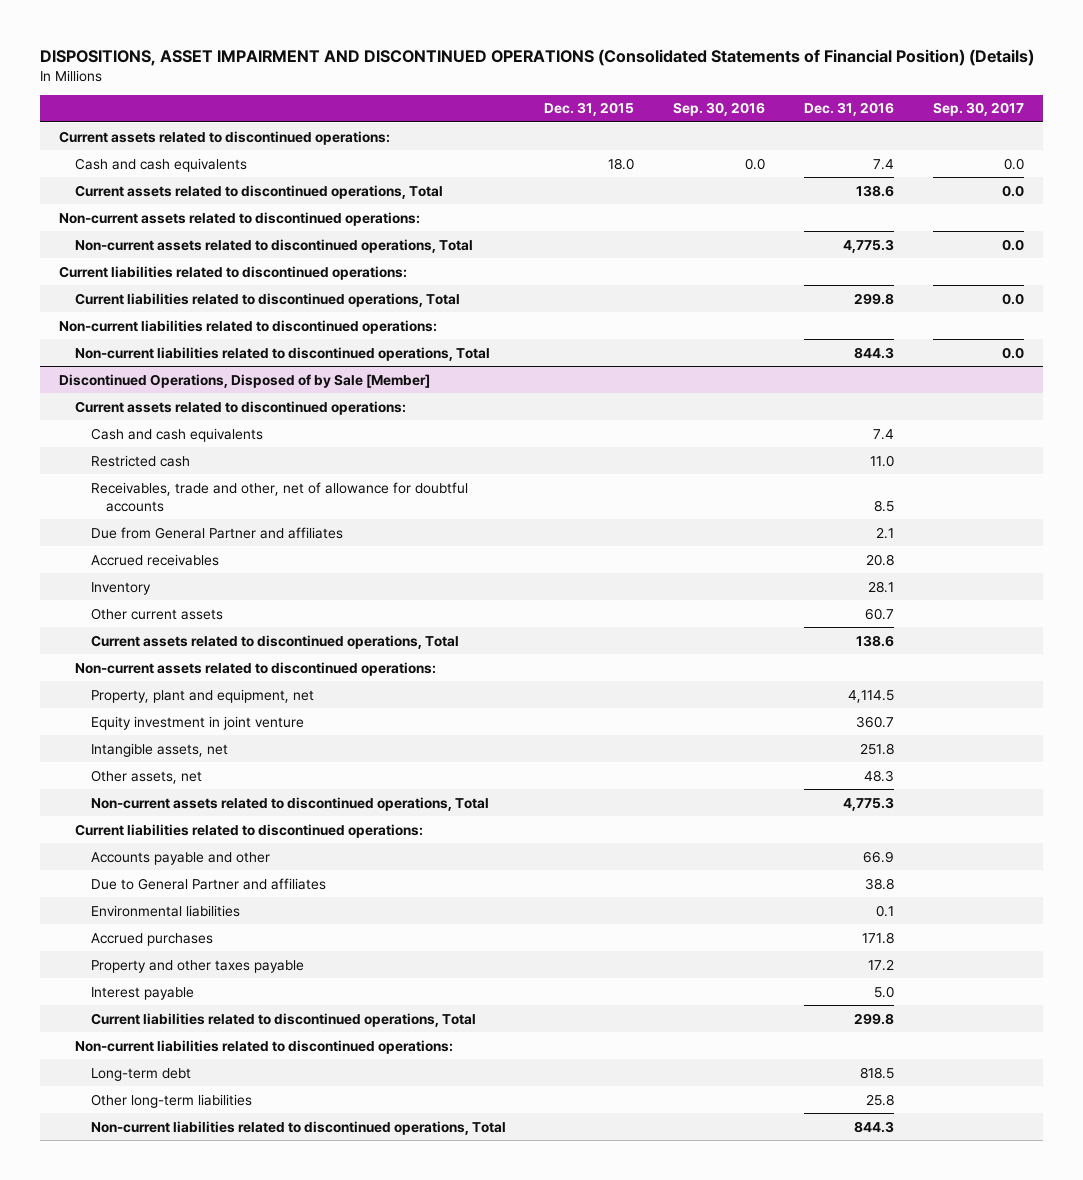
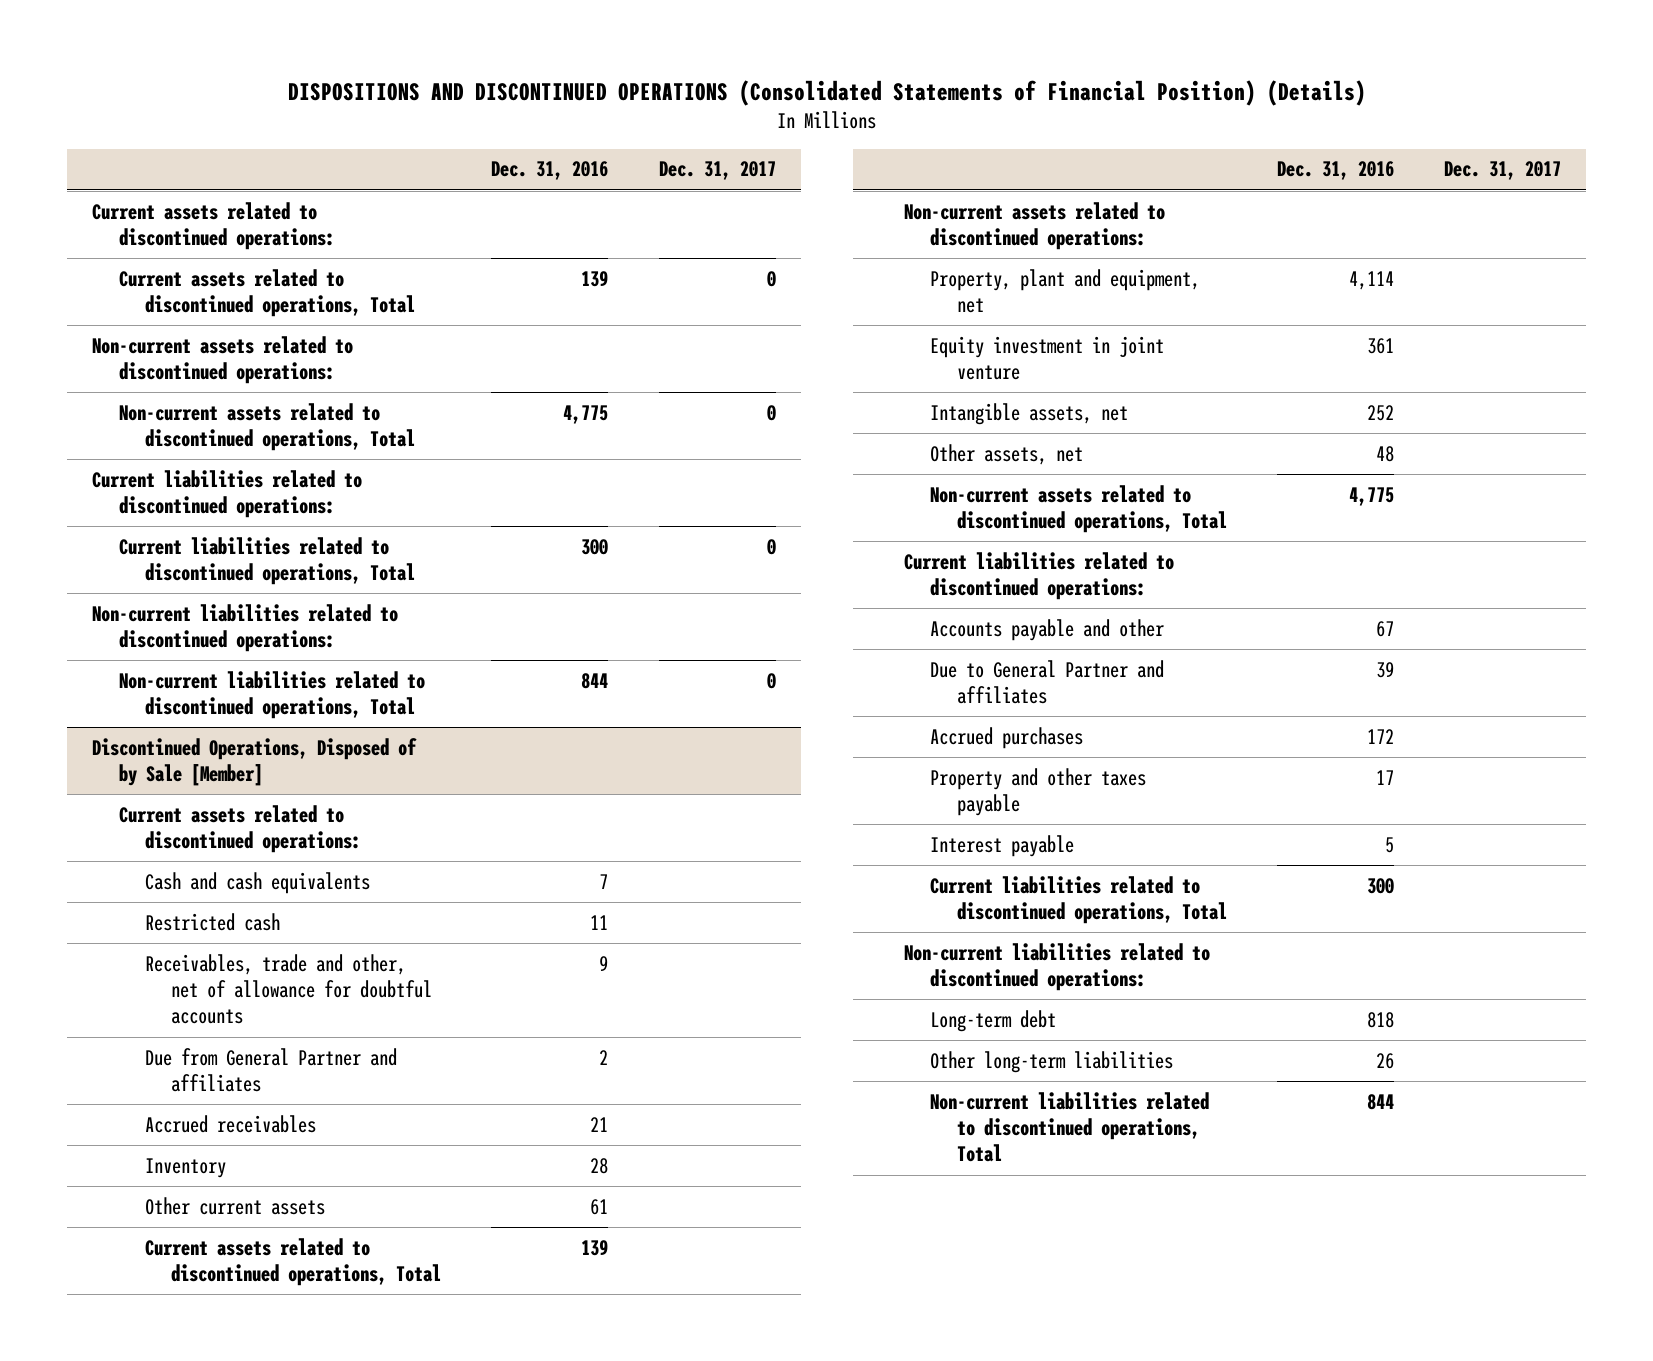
- DISPOSITIONS, ASSET IMPAIRMENT AND DISCONTINUED OPERATIONS (Consolidated Statements of Financial Position) (Details)
+ DISPOSITIONS AND DISCONTINUED OPERATIONS (Consolidated Statements of Financial Position) (Details)
- | Dec. 31, 2015 | Sep. 30, 2016 | Dec. 31, 2016 | Sep. 30, 2017
+ | Dec. 31, 2016 | Dec. 31, 2017
- Cash and cash equivalents | 18.0 | 0.0 | 7.4 | 0.0
- Current assets related to discontinued operations, Total | | | 138.6 | 0.0
+ Current assets related to discontinued operations, Total | 139 | 0
- Non-current assets related to discontinued operations, Total | | | 4,775.3 | 0.0
+ Non-current assets related to discontinued operations, Total | 4,775 | 0
- Current liabilities related to discontinued operations, Total | | | 299.8 | 0.0
+ Current liabilities related to discontinued operations, Total | 300 | 0
- Non-current liabilities related to discontinued operations, Total | | | 844.3 | 0.0
+ Non-current liabilities related to discontinued operations, Total | 844 | 0
@ Discontinued Operations, Disposed of by Sale [Member]
- Cash and cash equivalents | | | 7.4 |
- Restricted cash | | | 11.0 |
- Receivables, trade and other, net of allowance for doubtful accounts | | | 8.5 |
- Due from General Partner and affiliates | | | 2.1 |
- Accrued receivables | | | 20.8 |
- Inventory | | | 28.1 |
- Other current assets | | | 60.7 |
- Current assets related to discontinued operations, Total | | | 138.6 |
+ Cash and cash equivalents | 7 |
+ Restricted cash | 11 |
+ Receivables, trade and other, net of allowance for doubtful accounts | 9 |
+ Due from General Partner and affiliates | 2 |
+ Accrued receivables | 21 |
+ Inventory | 28 |
+ Other current assets | 61 |
+ Current assets related to discontinued operations, Total | 139 |
- Property, plant and equipment, net | | | 4,114.5 |
- Equity investment in joint venture | | | 360.7 |
- Intangible assets, net | | | 251.8 |
- Other assets, net | | | 48.3 |
- Non-current assets related to discontinued operations, Total | | | 4,775.3 |
+ Property, plant and equipment, net | 4,114 |
+ Equity investment in joint venture | 361 |
+ Intangible assets, net | 252 |
+ Other assets, net | 48 |
+ Non-current assets related to discontinued operations, Total | 4,775 |
- Accounts payable and other | | | 66.9 |
- Due to General Partner and affiliates | | | 38.8 |
- Environmental liabilities | | | 0.1 |
- Accrued purchases | | | 171.8 |
- Property and other taxes payable | | | 17.2 |
- Interest payable | | | 5.0 |
- Current liabilities related to discontinued operations, Total | | | 299.8 |
+ Accounts payable and other | 67 |
+ Due to General Partner and affiliates | 39 |
+ Accrued purchases | 172 |
+ Property and other taxes payable | 17 |
+ Interest payable | 5 |
+ Current liabilities related to discontinued operations, Total | 300 |
- Long-term debt | | | 818.5 |
- Other long-term liabilities | | | 25.8 |
- Non-current liabilities related to discontinued operations, Total | | | 844.3 |
+ Long-term debt | 818 |
+ Other long-term liabilities | 26 |
+ Non-current liabilities related to discontinued operations, Total | 844 |

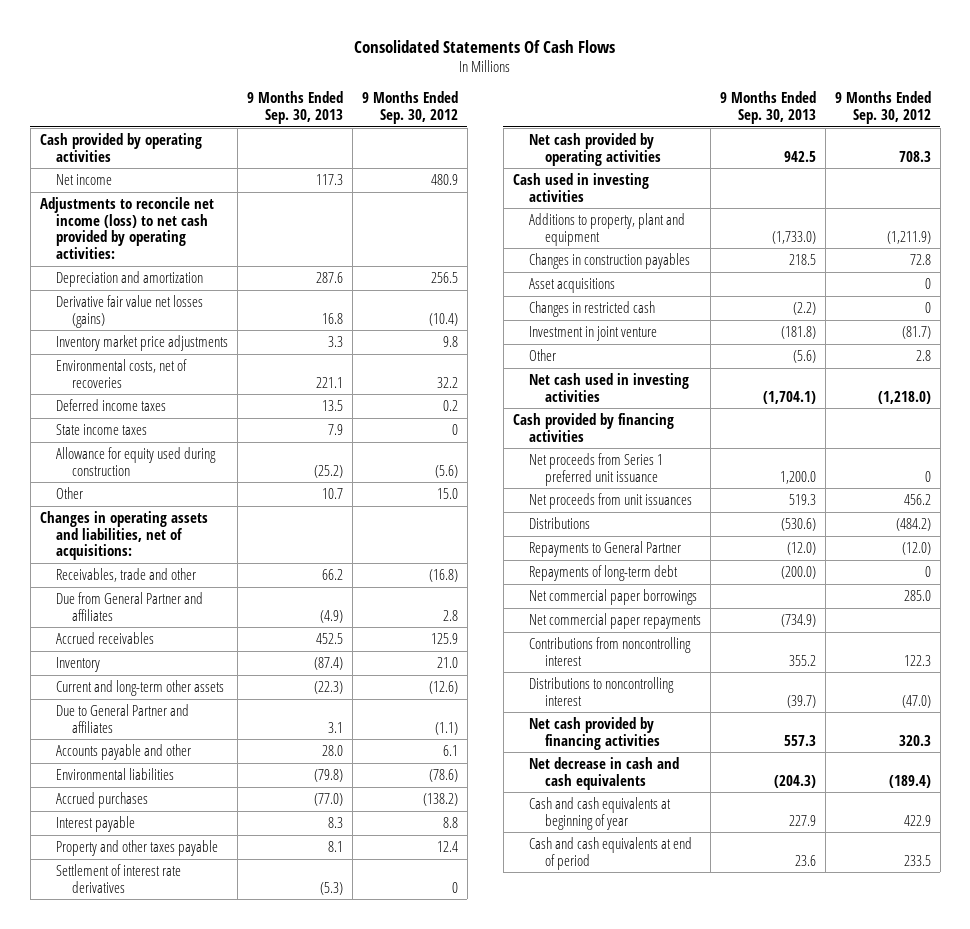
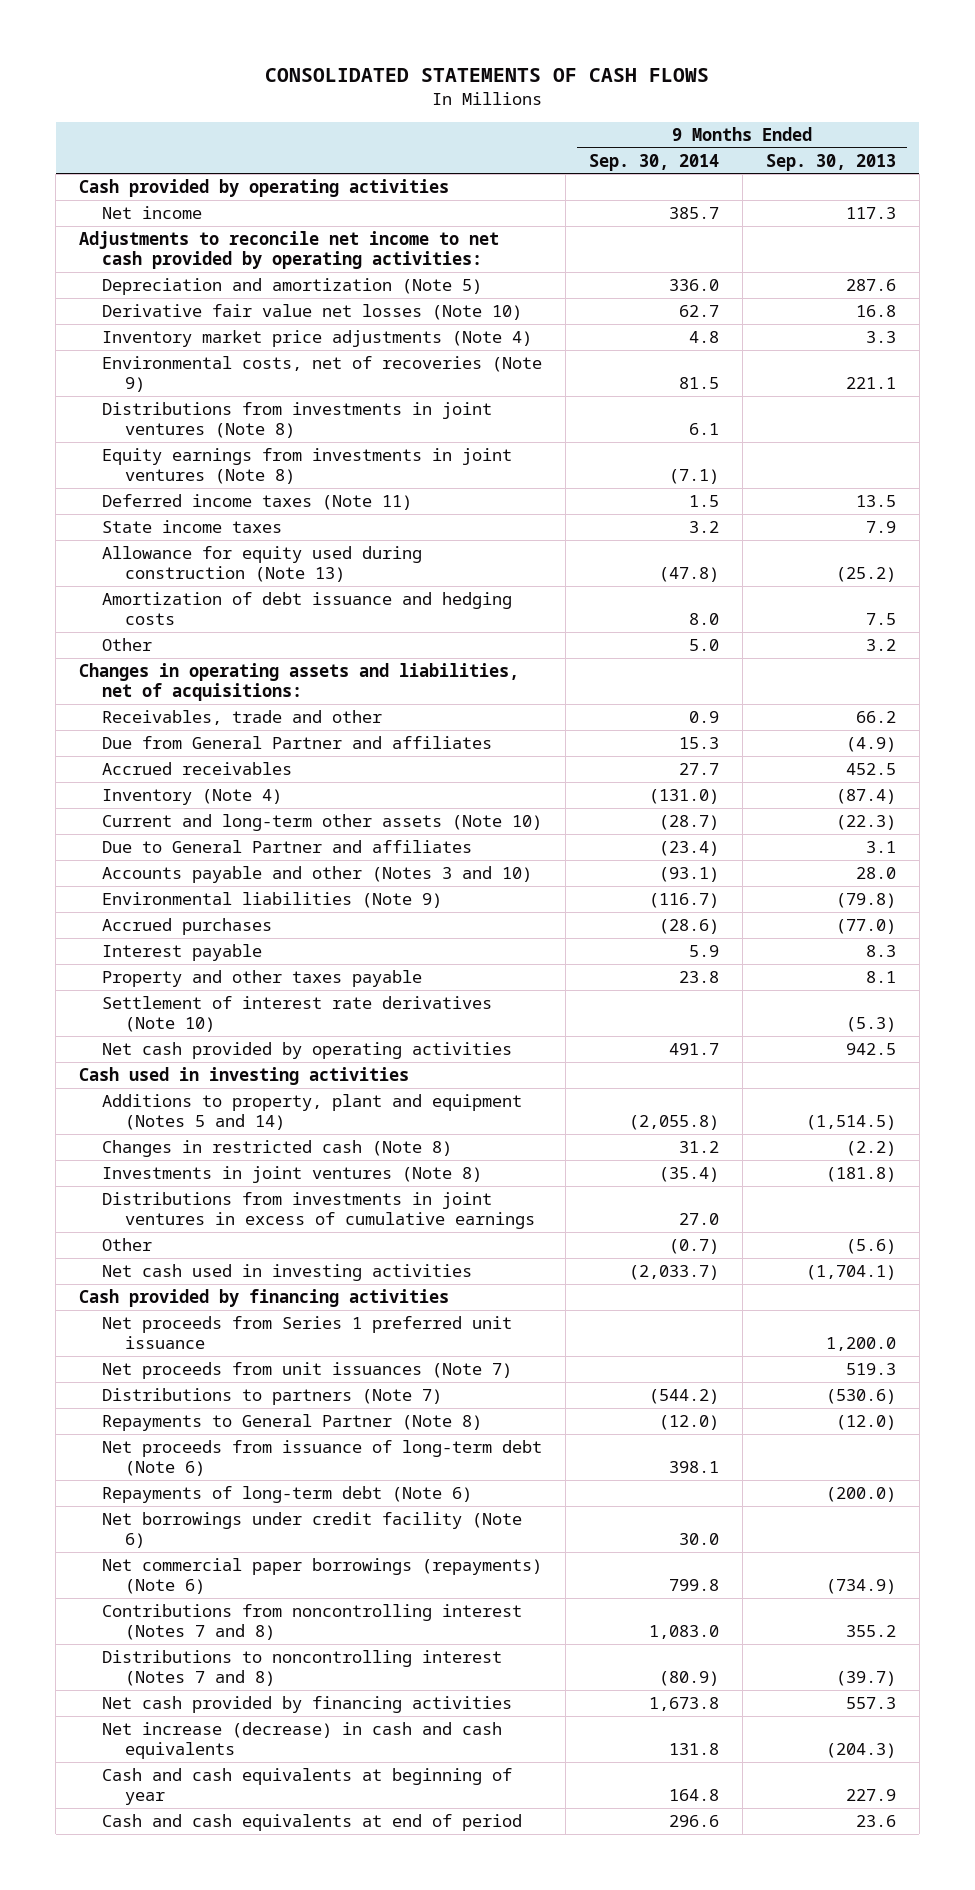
- Consolidated Statements Of Cash Flows
+ CONSOLIDATED STATEMENTS OF CASH FLOWS
- | 9 Months Ended Sep. 30, 2013 | 9 Months Ended Sep. 30, 2012
+ | 9 Months Ended Sep. 30, 2014 | 9 Months Ended Sep. 30, 2013
- Adjustments to reconcile net income (loss) to net cash provided by operating activities:
- Depreciation and amortization | 287.6 | 256.5
- Derivative fair value net losses (gains) | 16.8 | (10.4)
- Inventory market price adjustments | 3.3 | 9.8
- Environmental costs, net of recoveries | 221.1 | 32.2
- Deferred income taxes | 13.5 | 0.2
+ Adjustments to reconcile net income to net cash provided by operating activities:
+ Depreciation and amortization (Note 5) | 336.0 | 287.6
+ Derivative fair value net losses (Note 10) | 62.7 | 16.8
+ Inventory market price adjustments (Note 4) | 4.8 | 3.3
+ Environmental costs, net of recoveries (Note 9) | 81.5 | 221.1
+ Distributions from investments in joint ventures (Note 8) | 6.1 |
+ Equity earnings from investments in joint ventures (Note 8) | (7.1) |
+ Deferred income taxes (Note 11) | 1.5 | 13.5
- Allowance for equity used during construction | (25.2) | (5.6)
- Other | 10.7 | 15.0
+ Allowance for equity used during construction (Note 13) | (47.8) | (25.2)
+ Amortization of debt issuance and hedging costs | 8.0 | 7.5
+ Other | 5.0 | 3.2
- Inventory | (87.4) | 21.0
- Current and long-term other assets | (22.3) | (12.6)
+ Inventory (Note 4) | (131.0) | (87.4)
+ Current and long-term other assets (Note 10) | (28.7) | (22.3)
- Accounts payable and other | 28.0 | 6.1
- Environmental liabilities | (79.8) | (78.6)
+ Accounts payable and other (Notes 3 and 10) | (93.1) | 28.0
+ Environmental liabilities (Note 9) | (116.7) | (79.8)
- Settlement of interest rate derivatives | (5.3) | 0
+ Settlement of interest rate derivatives (Note 10) | | (5.3)
- Additions to property, plant and equipment | (1,733.0) | (1,211.9)
- Changes in construction payables | 218.5 | 72.8
- Asset acquisitions | | 0
- Changes in restricted cash | (2.2) | 0
- Investment in joint venture | (181.8) | (81.7)
+ Additions to property, plant and equipment (Notes 5 and 14) | (2,055.8) | (1,514.5)
+ Changes in restricted cash (Note 8) | 31.2 | (2.2)
+ Investments in joint ventures (Note 8) | (35.4) | (181.8)
+ Distributions from investments in joint ventures in excess of cumulative earnings | 27.0 |
- Net proceeds from unit issuances | 519.3 | 456.2
- Distributions | (530.6) | (484.2)
- Repayments to General Partner | (12.0) | (12.0)
- Repayments of long-term debt | (200.0) | 0
- Net commercial paper borrowings | | 285.0
- Net commercial paper repayments | (734.9) |
- Contributions from noncontrolling interest | 355.2 | 122.3
- Distributions to noncontrolling interest | (39.7) | (47.0)
+ Net proceeds from unit issuances (Note 7) | | 519.3
+ Distributions to partners (Note 7) | (544.2) | (530.6)
+ Repayments to General Partner (Note 8) | (12.0) | (12.0)
+ Net proceeds from issuance of long-term debt (Note 6) | 398.1 |
+ Repayments of long-term debt (Note 6) | | (200.0)
+ Net borrowings under credit facility (Note 6) | 30.0 |
+ Net commercial paper borrowings (repayments) (Note 6) | 799.8 | (734.9)
+ Contributions from noncontrolling interest (Notes 7 and 8) | 1,083.0 | 355.2
+ Distributions to noncontrolling interest (Notes 7 and 8) | (80.9) | (39.7)
- Net decrease in cash and cash equivalents | (204.3) | (189.4)
+ Net increase (decrease) in cash and cash equivalents | 131.8 | (204.3)

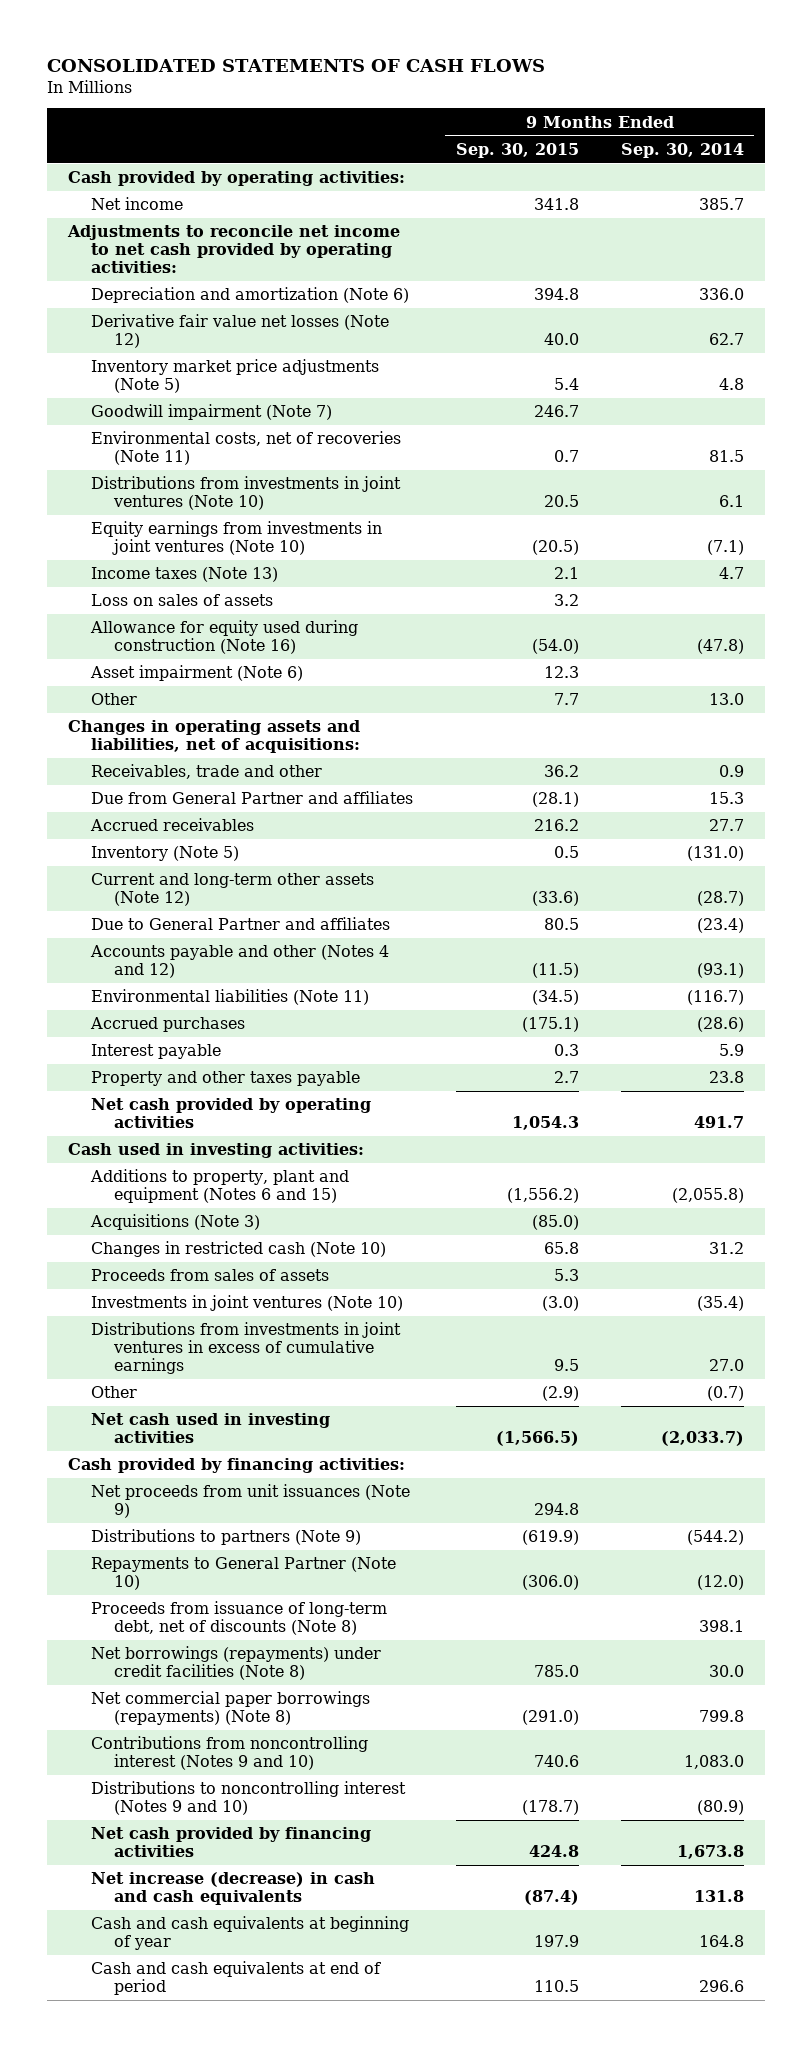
- | 9 Months Ended Sep. 30, 2014 | 9 Months Ended Sep. 30, 2013
+ | 9 Months Ended Sep. 30, 2015 | 9 Months Ended Sep. 30, 2014
- Cash provided by operating activities
+ Cash provided by operating activities:
- Depreciation and amortization (Note 5) | 336.0 | 287.6
- Derivative fair value net losses (Note 10) | 62.7 | 16.8
- Inventory market price adjustments (Note 4) | 4.8 | 3.3
- Environmental costs, net of recoveries (Note 9) | 81.5 | 221.1
- Distributions from investments in joint ventures (Note 8) | 6.1 |
- Equity earnings from investments in joint ventures (Note 8) | (7.1) |
- Deferred income taxes (Note 11) | 1.5 | 13.5
- State income taxes | 3.2 | 7.9
- Allowance for equity used during construction (Note 13) | (47.8) | (25.2)
- Amortization of debt issuance and hedging costs | 8.0 | 7.5
- Other | 5.0 | 3.2
+ Depreciation and amortization (Note 6) | 394.8 | 336.0
+ Derivative fair value net losses (Note 12) | 40.0 | 62.7
+ Inventory market price adjustments (Note 5) | 5.4 | 4.8
+ Goodwill impairment (Note 7) | 246.7 |
+ Environmental costs, net of recoveries (Note 11) | 0.7 | 81.5
+ Distributions from investments in joint ventures (Note 10) | 20.5 | 6.1
+ Equity earnings from investments in joint ventures (Note 10) | (20.5) | (7.1)
+ Income taxes (Note 13) | 2.1 | 4.7
+ Loss on sales of assets | 3.2 |
+ Allowance for equity used during construction (Note 16) | (54.0) | (47.8)
+ Asset impairment (Note 6) | 12.3 |
+ Other | 7.7 | 13.0
- Inventory (Note 4) | (131.0) | (87.4)
- Current and long-term other assets (Note 10) | (28.7) | (22.3)
+ Inventory (Note 5) | 0.5 | (131.0)
+ Current and long-term other assets (Note 12) | (33.6) | (28.7)
- Accounts payable and other (Notes 3 and 10) | (93.1) | 28.0
- Environmental liabilities (Note 9) | (116.7) | (79.8)
+ Accounts payable and other (Notes 4 and 12) | (11.5) | (93.1)
+ Environmental liabilities (Note 11) | (34.5) | (116.7)
- Settlement of interest rate derivatives (Note 10) | | (5.3)
- Cash used in investing activities
- Additions to property, plant and equipment (Notes 5 and 14) | (2,055.8) | (1,514.5)
- Changes in restricted cash (Note 8) | 31.2 | (2.2)
- Investments in joint ventures (Note 8) | (35.4) | (181.8)
+ Cash used in investing activities:
+ Additions to property, plant and equipment (Notes 6 and 15) | (1,556.2) | (2,055.8)
+ Acquisitions (Note 3) | (85.0) |
+ Changes in restricted cash (Note 10) | 65.8 | 31.2
+ Proceeds from sales of assets | 5.3 |
+ Investments in joint ventures (Note 10) | (3.0) | (35.4)
- Cash provided by financing activities
- Net proceeds from Series 1 preferred unit issuance | | 1,200.0
- Net proceeds from unit issuances (Note 7) | | 519.3
- Distributions to partners (Note 7) | (544.2) | (530.6)
- Repayments to General Partner (Note 8) | (12.0) | (12.0)
- Net proceeds from issuance of long-term debt (Note 6) | 398.1 |
- Repayments of long-term debt (Note 6) | | (200.0)
- Net borrowings under credit facility (Note 6) | 30.0 |
- Net commercial paper borrowings (repayments) (Note 6) | 799.8 | (734.9)
- Contributions from noncontrolling interest (Notes 7 and 8) | 1,083.0 | 355.2
- Distributions to noncontrolling interest (Notes 7 and 8) | (80.9) | (39.7)
+ Cash provided by financing activities:
+ Net proceeds from unit issuances (Note 9) | 294.8 |
+ Distributions to partners (Note 9) | (619.9) | (544.2)
+ Repayments to General Partner (Note 10) | (306.0) | (12.0)
+ Proceeds from issuance of long-term debt, net of discounts (Note 8) | | 398.1
+ Net borrowings (repayments) under credit facilities (Note 8) | 785.0 | 30.0
+ Net commercial paper borrowings (repayments) (Note 8) | (291.0) | 799.8
+ Contributions from noncontrolling interest (Notes 9 and 10) | 740.6 | 1,083.0
+ Distributions to noncontrolling interest (Notes 9 and 10) | (178.7) | (80.9)

